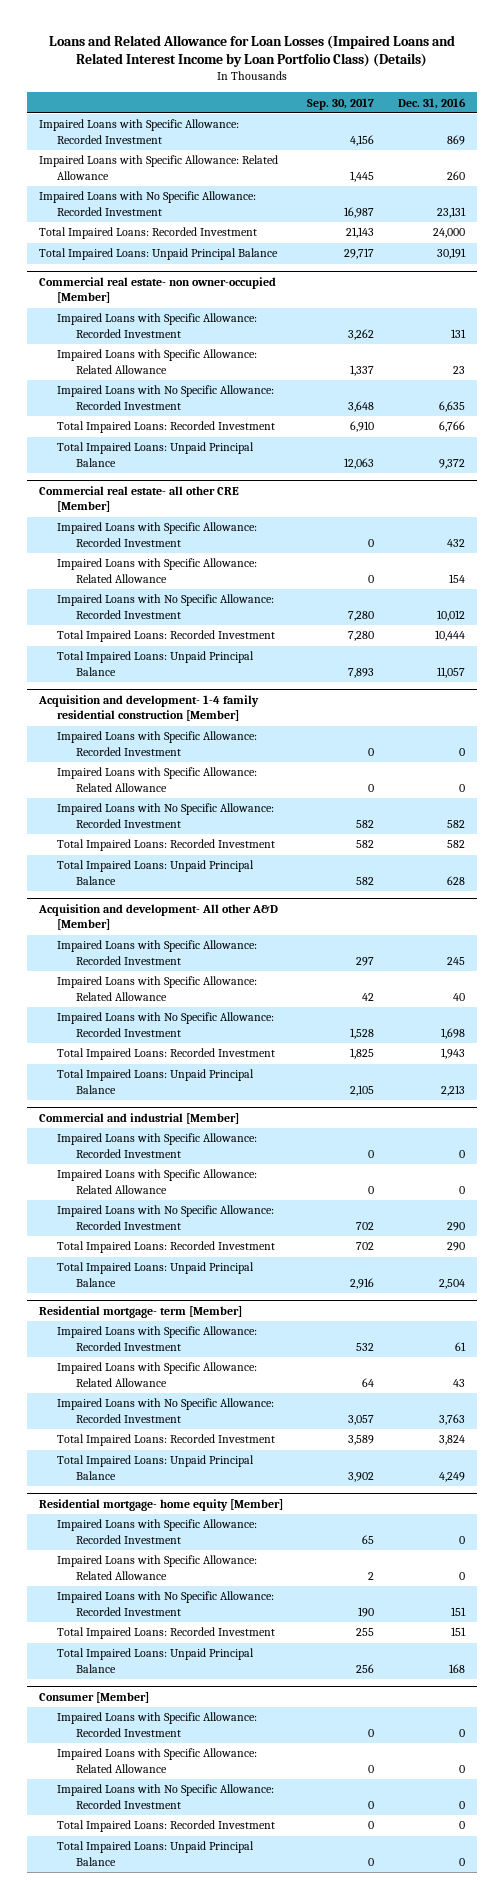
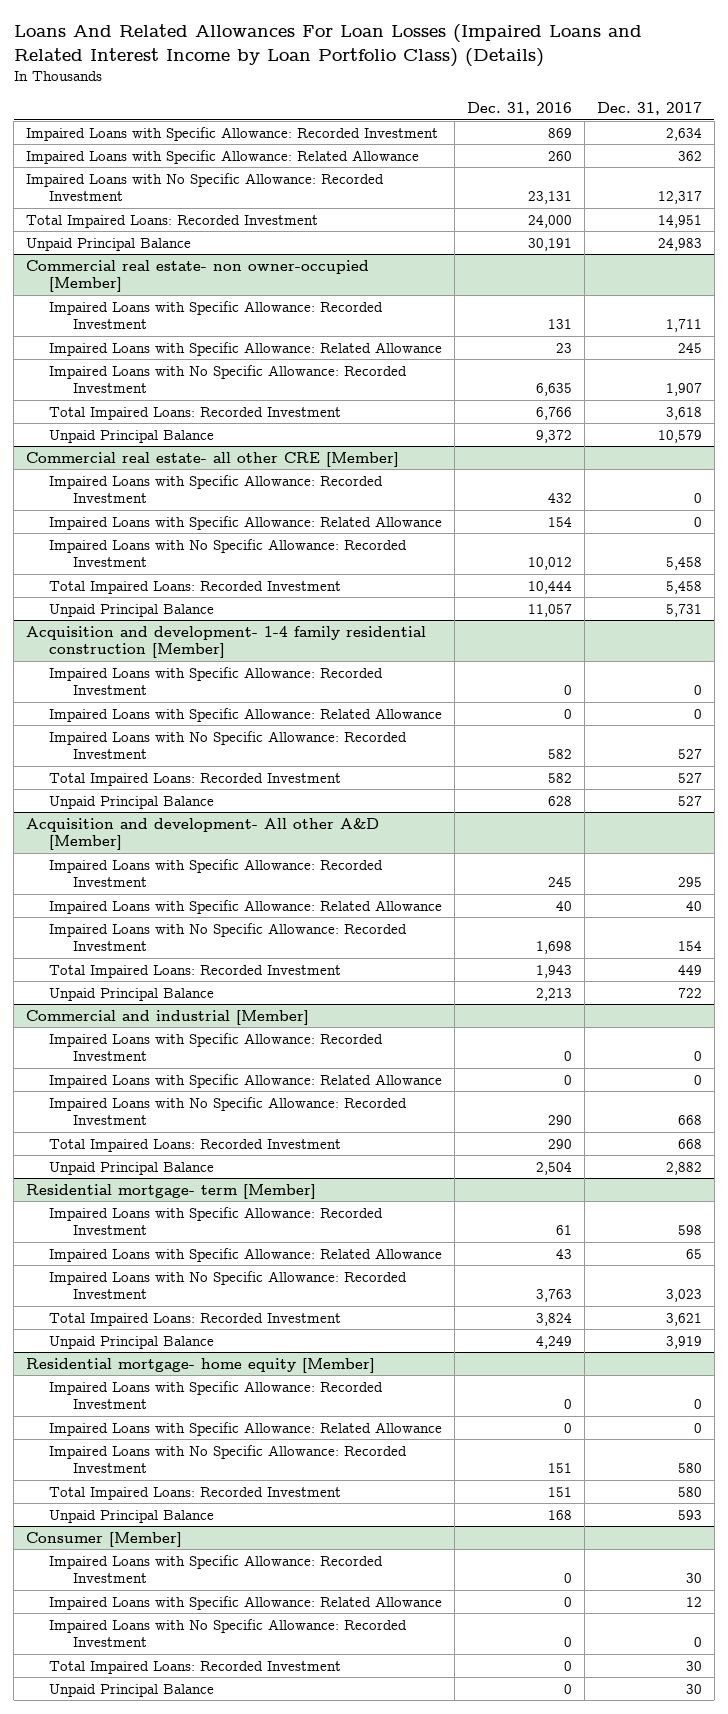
- Loans and Related Allowance for Loan Losses (Impaired Loans and Related Interest Income by Loan Portfolio Class) (Details)
+ Loans And Related Allowances For Loan Losses (Impaired Loans and Related Interest Income by Loan Portfolio Class) (Details)
- | Sep. 30, 2017 | Dec. 31, 2016
+ | Dec. 31, 2016 | Dec. 31, 2017
- Total Impaired Loans: Unpaid Principal Balance | 29,717 | 30,191
+ Unpaid Principal Balance | 30,191 | 24,983
@ Commercial real estate- non owner-occupied [Member]
- Total Impaired Loans: Unpaid Principal Balance | 12,063 | 9,372
+ Unpaid Principal Balance | 9,372 | 10,579
@ Commercial real estate- all other CRE [Member]
- Total Impaired Loans: Unpaid Principal Balance | 7,893 | 11,057
+ Unpaid Principal Balance | 11,057 | 5,731
@ Acquisition and development- 1-4 family residential construction [Member]
- Total Impaired Loans: Unpaid Principal Balance | 582 | 628
+ Unpaid Principal Balance | 628 | 527
@ Acquisition and development- All other A&D [Member]
- Total Impaired Loans: Unpaid Principal Balance | 2,105 | 2,213
+ Unpaid Principal Balance | 2,213 | 722
@ Commercial and industrial [Member]
- Total Impaired Loans: Unpaid Principal Balance | 2,916 | 2,504
+ Unpaid Principal Balance | 2,504 | 2,882
@ Residential mortgage- term [Member]
- Total Impaired Loans: Unpaid Principal Balance | 3,902 | 4,249
+ Unpaid Principal Balance | 4,249 | 3,919
@ Residential mortgage- home equity [Member]
- Total Impaired Loans: Unpaid Principal Balance | 256 | 168
+ Unpaid Principal Balance | 168 | 593
@ Consumer [Member]
- Total Impaired Loans: Unpaid Principal Balance | 0 | 0
+ Unpaid Principal Balance | 0 | 30

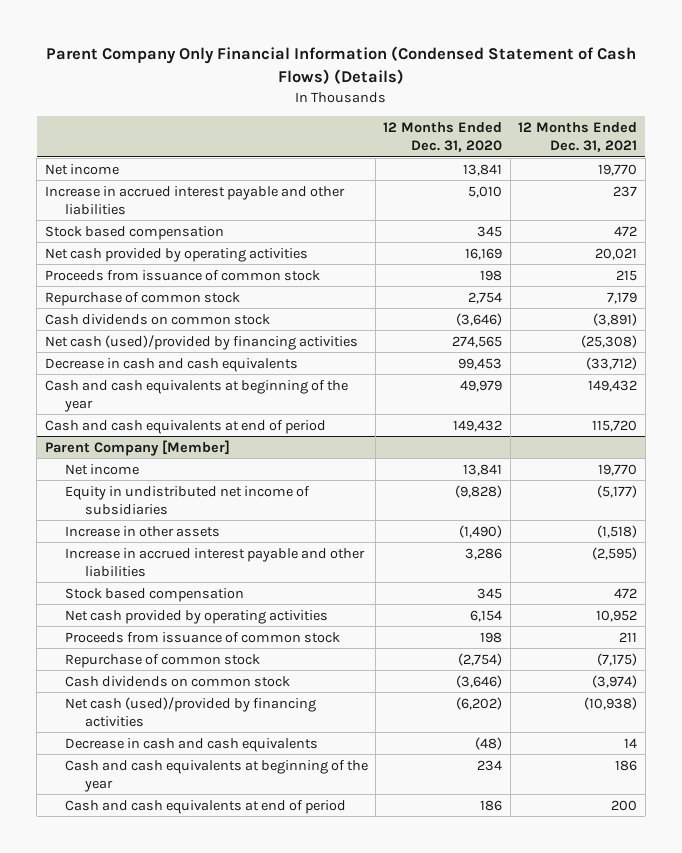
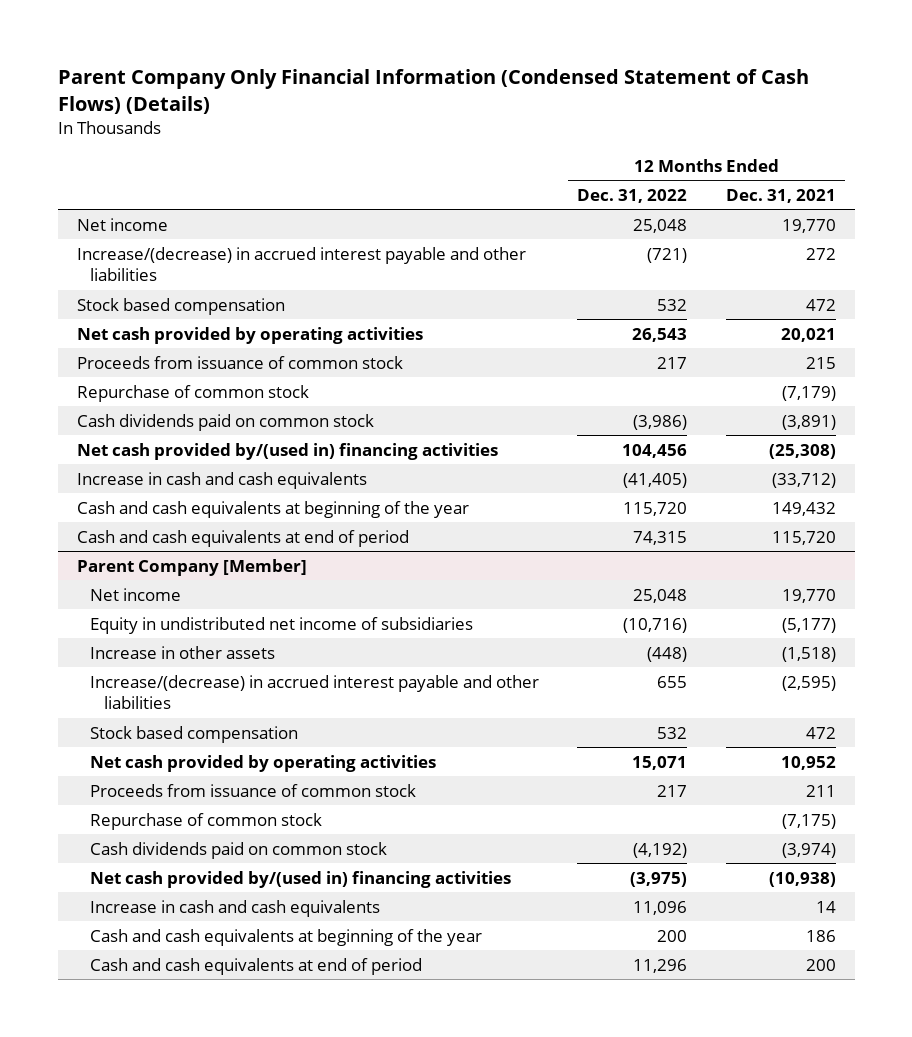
- | 12 Months Ended Dec. 31, 2020 | 12 Months Ended Dec. 31, 2021
+ | 12 Months Ended Dec. 31, 2022 | 12 Months Ended Dec. 31, 2021
- Increase in accrued interest payable and other liabilities | 5,010 | 237
+ Increase/(decrease) in accrued interest payable and other liabilities | (721) | 272
- Repurchase of common stock | 2,754 | 7,179
- Cash dividends on common stock | (3,646) | (3,891)
- Net cash (used)/provided by financing activities | 274,565 | (25,308)
- Decrease in cash and cash equivalents | 99,453 | (33,712)
+ Repurchase of common stock | | (7,179)
+ Cash dividends paid on common stock | (3,986) | (3,891)
+ Net cash provided by/(used in) financing activities | 104,456 | (25,308)
+ Increase in cash and cash equivalents | (41,405) | (33,712)
@ Parent Company [Member]
- Increase in accrued interest payable and other liabilities | 3,286 | (2,595)
+ Increase/(decrease) in accrued interest payable and other liabilities | 655 | (2,595)
- Cash dividends on common stock | (3,646) | (3,974)
- Net cash (used)/provided by financing activities | (6,202) | (10,938)
- Decrease in cash and cash equivalents | (48) | 14
+ Cash dividends paid on common stock | (4,192) | (3,974)
+ Net cash provided by/(used in) financing activities | (3,975) | (10,938)
+ Increase in cash and cash equivalents | 11,096 | 14

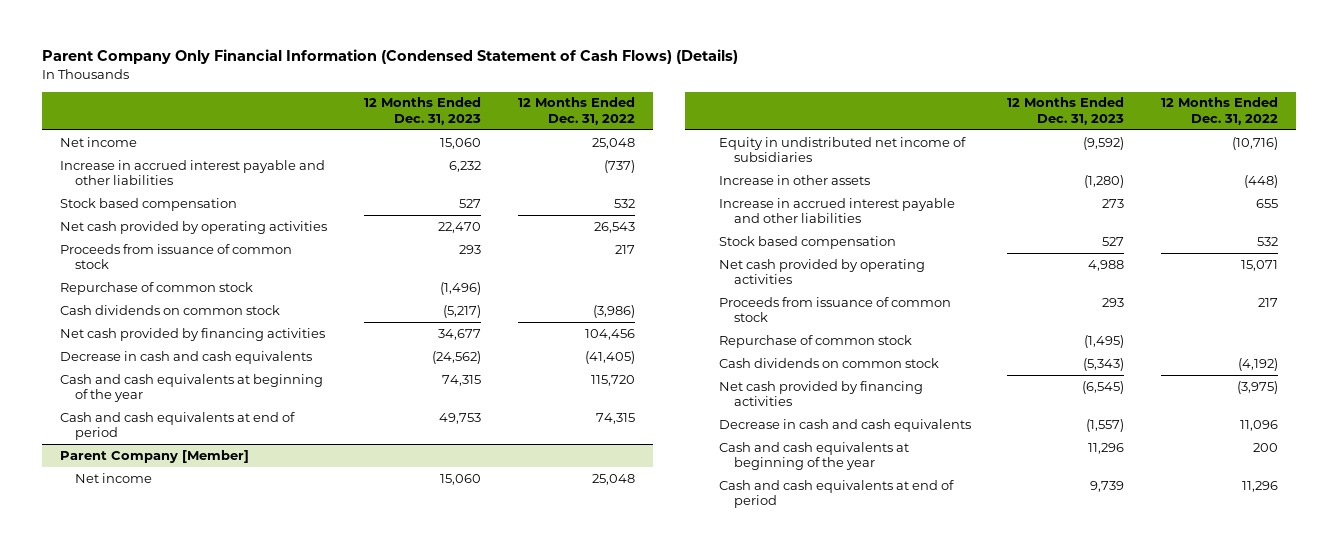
- | 12 Months Ended Dec. 31, 2022 | 12 Months Ended Dec. 31, 2021
+ | 12 Months Ended Dec. 31, 2023 | 12 Months Ended Dec. 31, 2022
- Increase/(decrease) in accrued interest payable and other liabilities | (721) | 272
+ Increase in accrued interest payable and other liabilities | 6,232 | (737)
- Cash dividends paid on common stock | (3,986) | (3,891)
- Net cash provided by/(used in) financing activities | 104,456 | (25,308)
- Increase in cash and cash equivalents | (41,405) | (33,712)
+ Cash dividends on common stock | (5,217) | (3,986)
+ Net cash provided by financing activities | 34,677 | 104,456
+ Decrease in cash and cash equivalents | (24,562) | (41,405)
@ Parent Company [Member]
- Increase/(decrease) in accrued interest payable and other liabilities | 655 | (2,595)
+ Increase in accrued interest payable and other liabilities | 273 | 655
- Cash dividends paid on common stock | (4,192) | (3,974)
- Net cash provided by/(used in) financing activities | (3,975) | (10,938)
- Increase in cash and cash equivalents | 11,096 | 14
+ Cash dividends on common stock | (5,343) | (4,192)
+ Net cash provided by financing activities | (6,545) | (3,975)
+ Decrease in cash and cash equivalents | (1,557) | 11,096

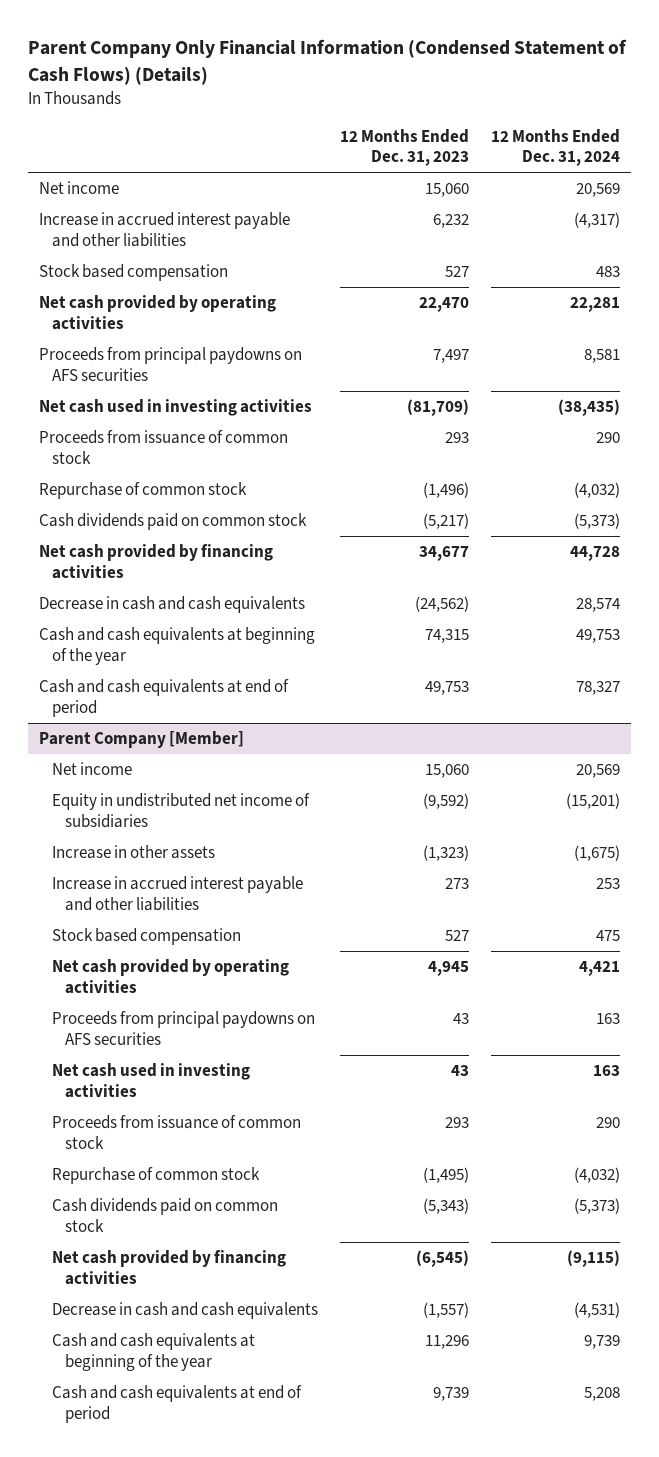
- | 12 Months Ended Dec. 31, 2023 | 12 Months Ended Dec. 31, 2022
+ | 12 Months Ended Dec. 31, 2023 | 12 Months Ended Dec. 31, 2024
+ Proceeds from principal paydowns on AFS securities | 7,497 | 8,581
+ Net cash used in investing activities | (81,709) | (38,435)
- Cash dividends on common stock | (5,217) | (3,986)
+ Cash dividends paid on common stock | (5,217) | (5,373)
@ Parent Company [Member]
- Increase in other assets | (1,280) | (448)
+ Increase in other assets | (1,323) | (1,675)
- Net cash provided by operating activities | 4,988 | 15,071
+ Net cash provided by operating activities | 4,945 | 4,421
+ Proceeds from principal paydowns on AFS securities | 43 | 163
+ Net cash used in investing activities | 43 | 163
- Cash dividends on common stock | (5,343) | (4,192)
+ Cash dividends paid on common stock | (5,343) | (5,373)

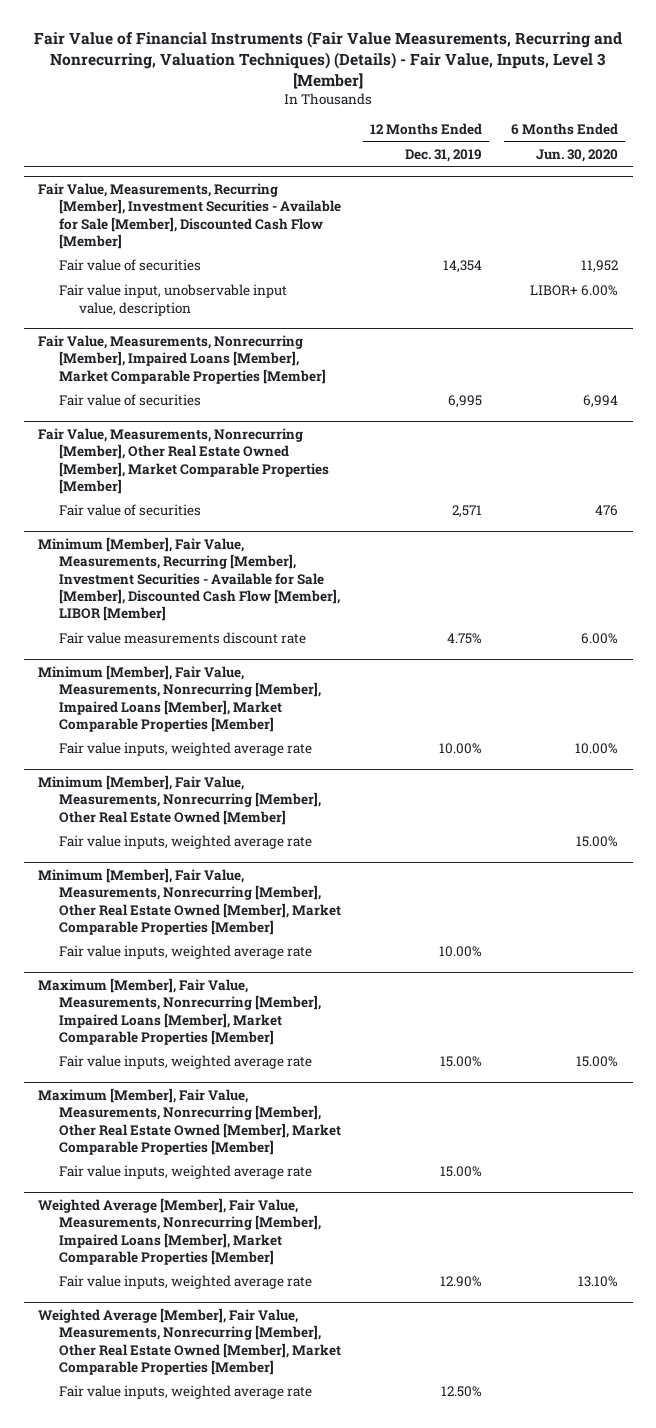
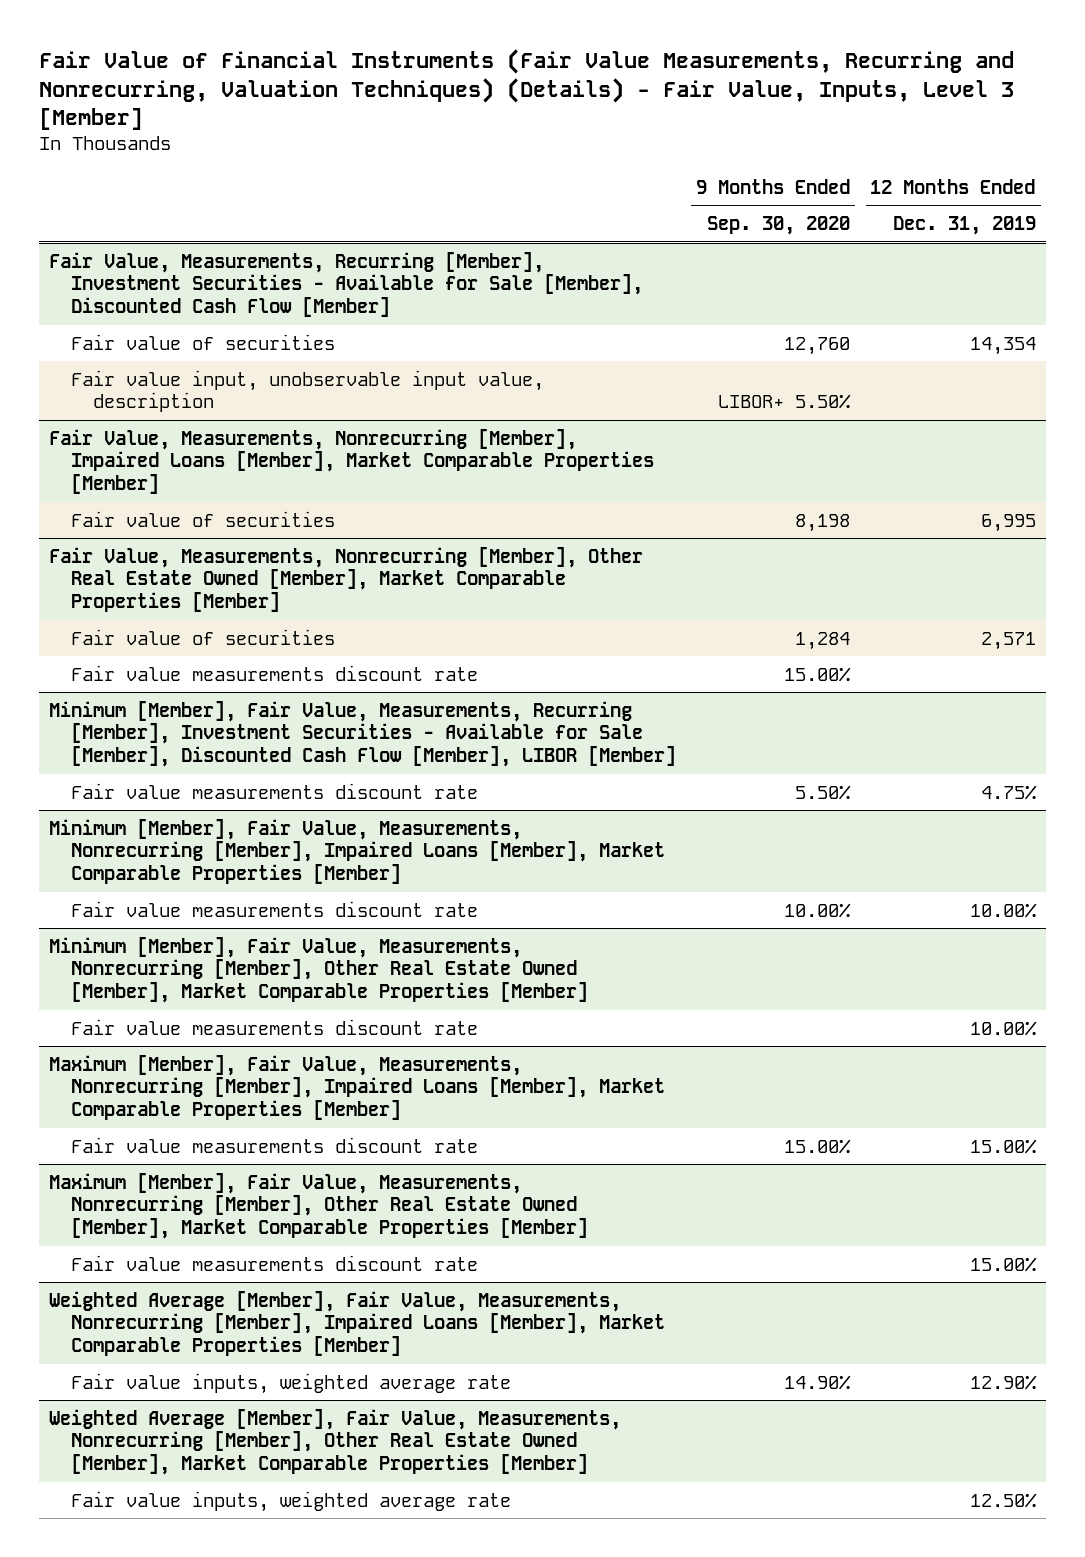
- | 12 Months Ended Dec. 31, 2019 | 6 Months Ended Jun. 30, 2020
+ | 9 Months Ended Sep. 30, 2020 | 12 Months Ended Dec. 31, 2019
@ Fair Value, Measurements, Nonrecurring [Member], Other Real Estate Owned [Member], Market Comparable Properties [Member]
+ Fair value measurements discount rate | 15.00% |
@ Minimum [Member], Fair Value, Measurements, Nonrecurring [Member], Impaired Loans [Member], Market Comparable Properties [Member]
- Fair value inputs, weighted average rate | 10.00% | 10.00%
- Minimum [Member], Fair Value, Measurements, Nonrecurring [Member], Other Real Estate Owned [Member]
- Fair value inputs, weighted average rate | | 15.00%
@ Minimum [Member], Fair Value, Measurements, Nonrecurring [Member], Impaired Loans [Member], Market Comparable Properties [Member]
+ Fair value measurements discount rate | 10.00% | 10.00%
@ Minimum [Member], Fair Value, Measurements, Nonrecurring [Member], Other Real Estate Owned [Member], Market Comparable Properties [Member]
- Fair value inputs, weighted average rate | 10.00% |
+ Fair value measurements discount rate | | 10.00%
@ Maximum [Member], Fair Value, Measurements, Nonrecurring [Member], Impaired Loans [Member], Market Comparable Properties [Member]
- Fair value inputs, weighted average rate | 15.00% | 15.00%
+ Fair value measurements discount rate | 15.00% | 15.00%
@ Maximum [Member], Fair Value, Measurements, Nonrecurring [Member], Other Real Estate Owned [Member], Market Comparable Properties [Member]
- Fair value inputs, weighted average rate | 15.00% |
+ Fair value measurements discount rate | | 15.00%

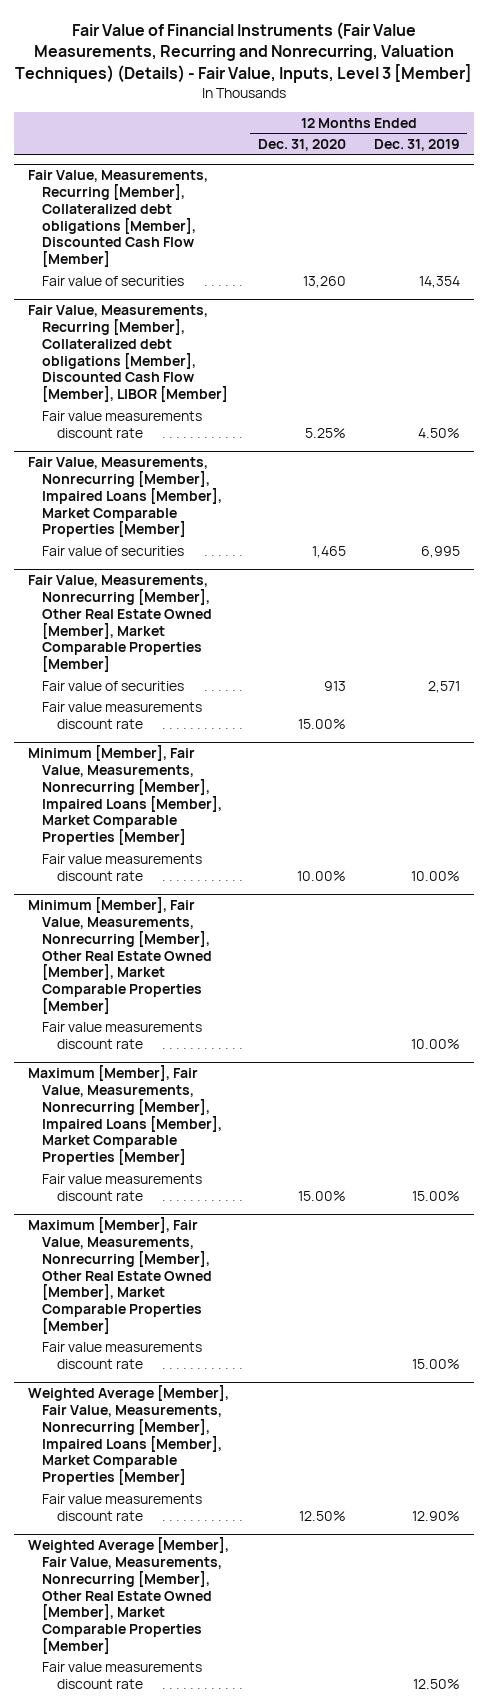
- | 9 Months Ended Sep. 30, 2020 | 12 Months Ended Dec. 31, 2019
+ | 12 Months Ended Dec. 31, 2020 | 12 Months Ended Dec. 31, 2019
- Fair Value, Measurements, Recurring [Member], Investment Securities - Available for Sale [Member], Discounted Cash Flow [Member]
+ Fair Value, Measurements, Recurring [Member], Collateralized debt obligations [Member], Discounted Cash Flow [Member]
- Fair value input, unobservable input value, description | LIBOR+ 5.50% |
+ Fair Value, Measurements, Recurring [Member], Collateralized debt obligations [Member], Discounted Cash Flow [Member], LIBOR [Member]
+ Fair value measurements discount rate | 5.25% | 4.50%
- Minimum [Member], Fair Value, Measurements, Recurring [Member], Investment Securities - Available for Sale [Member], Discounted Cash Flow [Member], LIBOR [Member]
- Fair value measurements discount rate | 5.50% | 4.75%
@ Weighted Average [Member], Fair Value, Measurements, Nonrecurring [Member], Impaired Loans [Member], Market Comparable Properties [Member]
- Fair value inputs, weighted average rate | 14.90% | 12.90%
+ Fair value measurements discount rate | 12.50% | 12.90%
@ Weighted Average [Member], Fair Value, Measurements, Nonrecurring [Member], Other Real Estate Owned [Member], Market Comparable Properties [Member]
- Fair value inputs, weighted average rate | | 12.50%
+ Fair value measurements discount rate | | 12.50%

